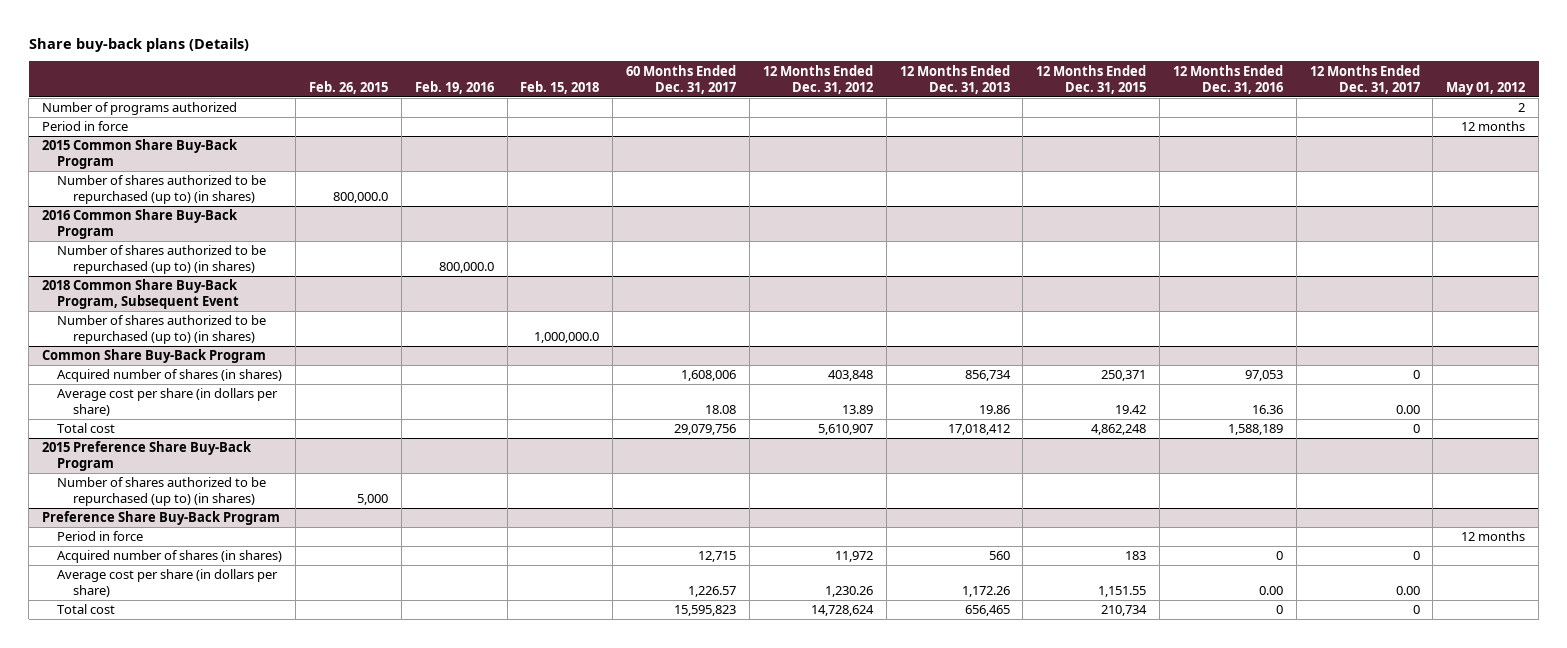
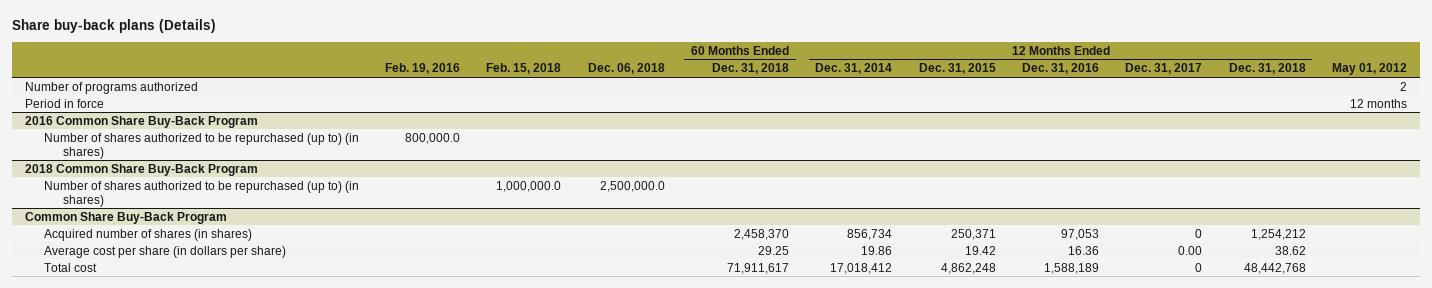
- | Feb. 26, 2015 | Feb. 19, 2016 | Feb. 15, 2018 | 60 Months Ended Dec. 31, 2017 | 12 Months Ended Dec. 31, 2012 | 12 Months Ended Dec. 31, 2013 | 12 Months Ended Dec. 31, 2015 | 12 Months Ended Dec. 31, 2016 | 12 Months Ended Dec. 31, 2017 | May 01, 2012
+ | Feb. 19, 2016 | Feb. 15, 2018 | Dec. 06, 2018 | 60 Months Ended Dec. 31, 2018 | 12 Months Ended Dec. 31, 2014 | 12 Months Ended Dec. 31, 2015 | 12 Months Ended Dec. 31, 2016 | 12 Months Ended Dec. 31, 2017 | 12 Months Ended Dec. 31, 2018 | May 01, 2012
- 2015 Common Share Buy-Back Program
- Number of shares authorized to be repurchased (up to) (in shares) | 800,000.0 | | | | | | | | |
- 2018 Common Share Buy-Back Program, Subsequent Event
+ 2018 Common Share Buy-Back Program
- 2015 Preference Share Buy-Back Program
- Number of shares authorized to be repurchased (up to) (in shares) | 5,000 | | | | | | | | |
- Preference Share Buy-Back Program
- Period in force | | | | | | | | | | 12 months
- Acquired number of shares (in shares) | | | | 12,715 | 11,972 | 560 | 183 | 0 | 0 |
- Average cost per share (in dollars per share) | | | | 1,226.57 | 1,230.26 | 1,172.26 | 1,151.55 | 0.00 | 0.00 |
- Total cost | | | | 15,595,823 | 14,728,624 | 656,465 | 210,734 | 0 | 0 |

